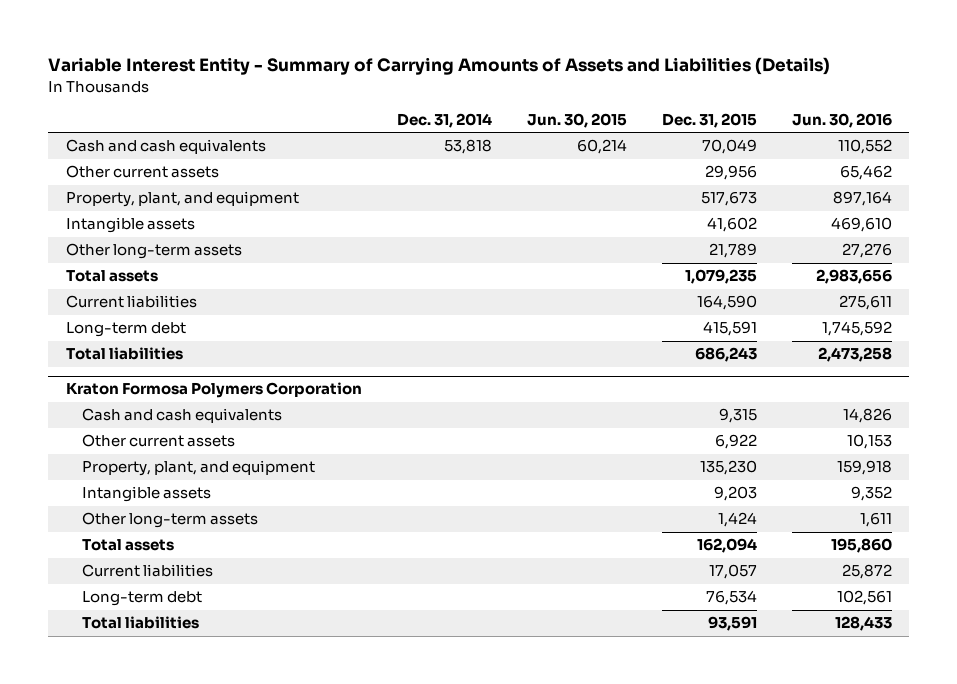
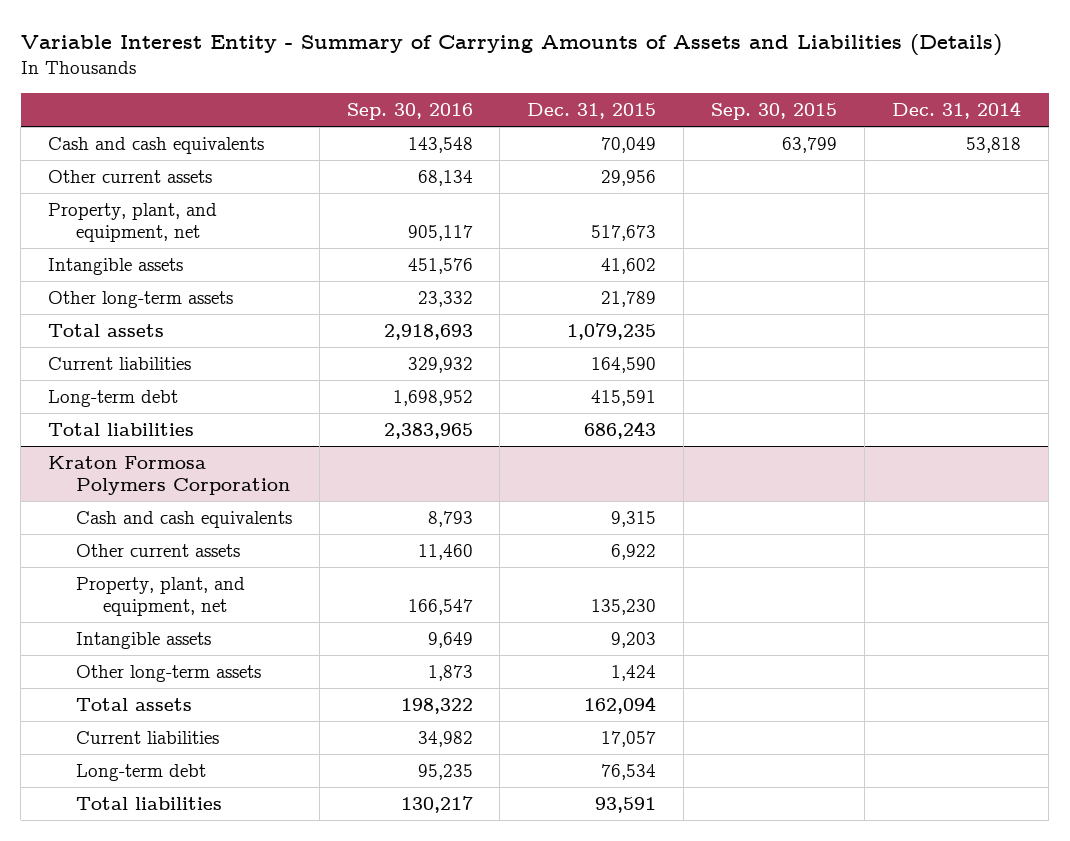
- | Dec. 31, 2014 | Jun. 30, 2015 | Dec. 31, 2015 | Jun. 30, 2016
+ | Sep. 30, 2016 | Dec. 31, 2015 | Sep. 30, 2015 | Dec. 31, 2014
- Property, plant, and equipment | | | 517,673 | 897,164
+ Property, plant, and equipment, net | 905,117 | 517,673 | |
@ Kraton Formosa Polymers Corporation
- Property, plant, and equipment | | | 135,230 | 159,918
+ Property, plant, and equipment, net | 166,547 | 135,230 | |

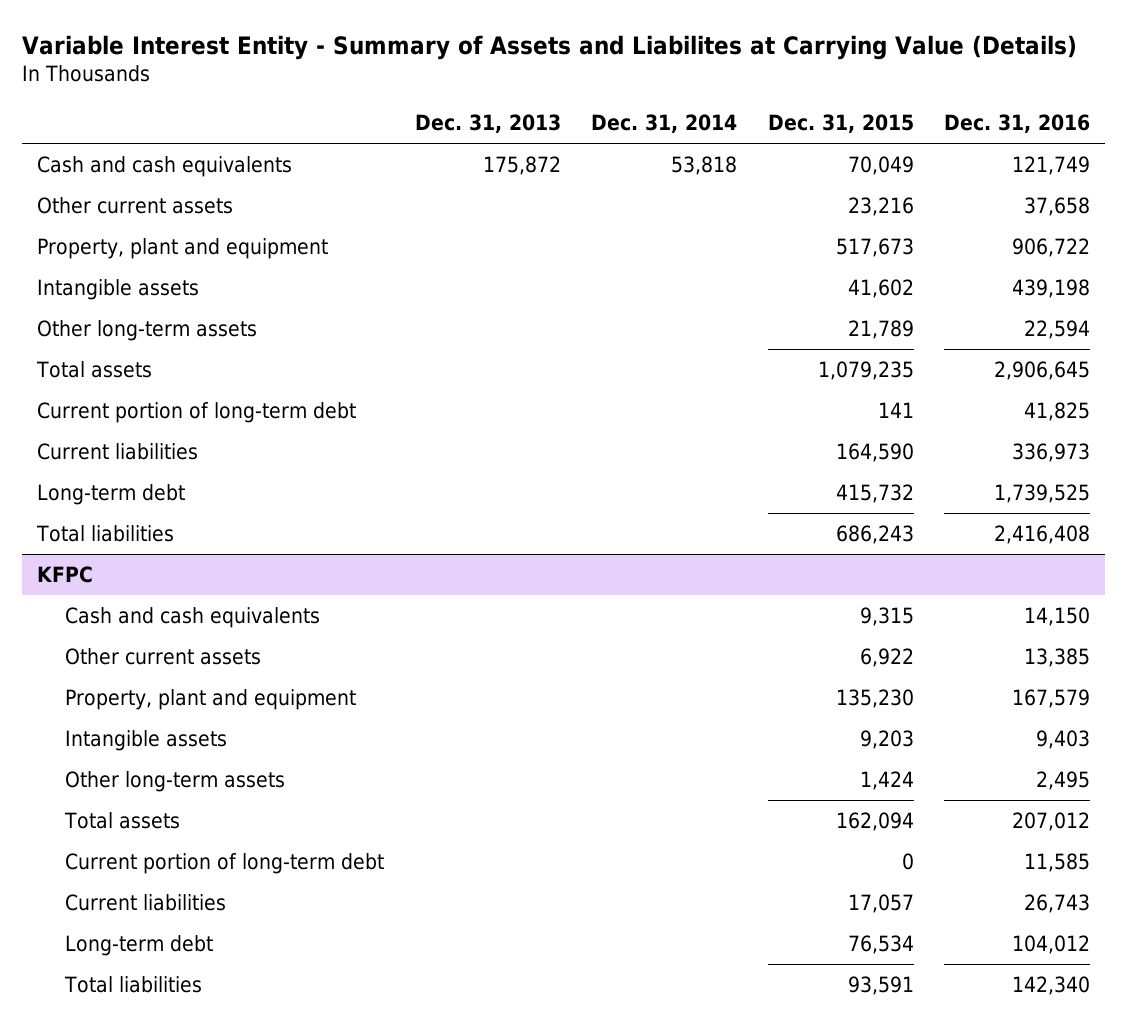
- Variable Interest Entity - Summary of Carrying Amounts of Assets and Liabilities (Details)
+ Variable Interest Entity - Summary of Assets and Liabilites at Carrying Value (Details)
- | Sep. 30, 2016 | Dec. 31, 2015 | Sep. 30, 2015 | Dec. 31, 2014
+ | Dec. 31, 2013 | Dec. 31, 2014 | Dec. 31, 2015 | Dec. 31, 2016
- Other current assets | 68,134 | 29,956 | |
- Property, plant, and equipment, net | 905,117 | 517,673 | |
+ Other current assets | | | 23,216 | 37,658
+ Property, plant and equipment | | | 517,673 | 906,722
+ Current portion of long-term debt | | | 141 | 41,825
- Long-term debt | 1,698,952 | 415,591 | |
+ Long-term debt | | | 415,732 | 1,739,525
- Kraton Formosa Polymers Corporation
+ KFPC
- Property, plant, and equipment, net | 166,547 | 135,230 | |
+ Property, plant and equipment | | | 135,230 | 167,579
+ Current portion of long-term debt | | | 0 | 11,585

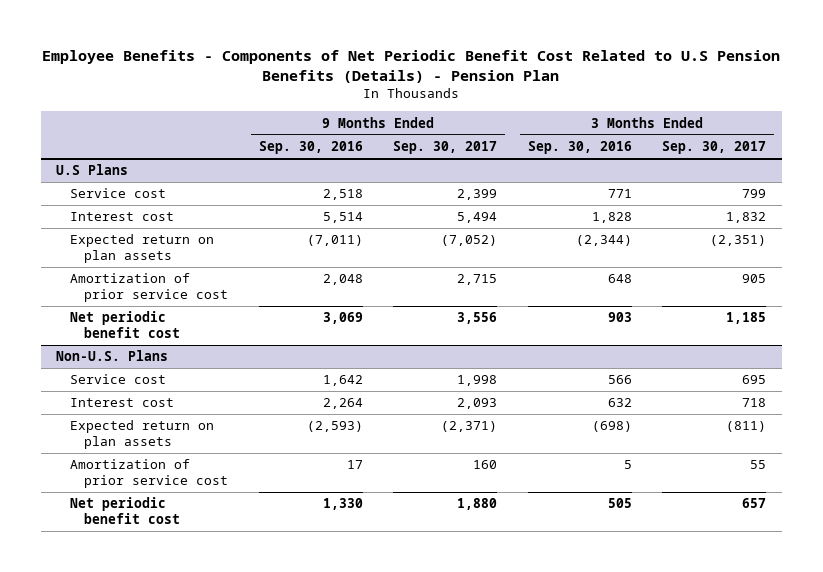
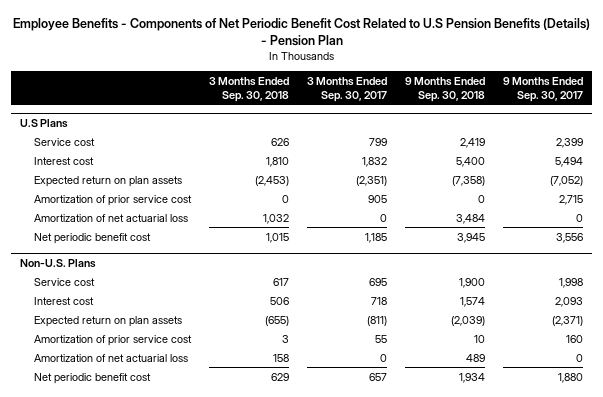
- | 9 Months Ended Sep. 30, 2016 | 9 Months Ended Sep. 30, 2017 | 3 Months Ended Sep. 30, 2016 | 3 Months Ended Sep. 30, 2017
+ | 3 Months Ended Sep. 30, 2018 | 3 Months Ended Sep. 30, 2017 | 9 Months Ended Sep. 30, 2018 | 9 Months Ended Sep. 30, 2017
@ U.S Plans
+ Amortization of net actuarial loss | 1,032 | 0 | 3,484 | 0
@ Non-U.S. Plans
+ Amortization of net actuarial loss | 158 | 0 | 489 | 0

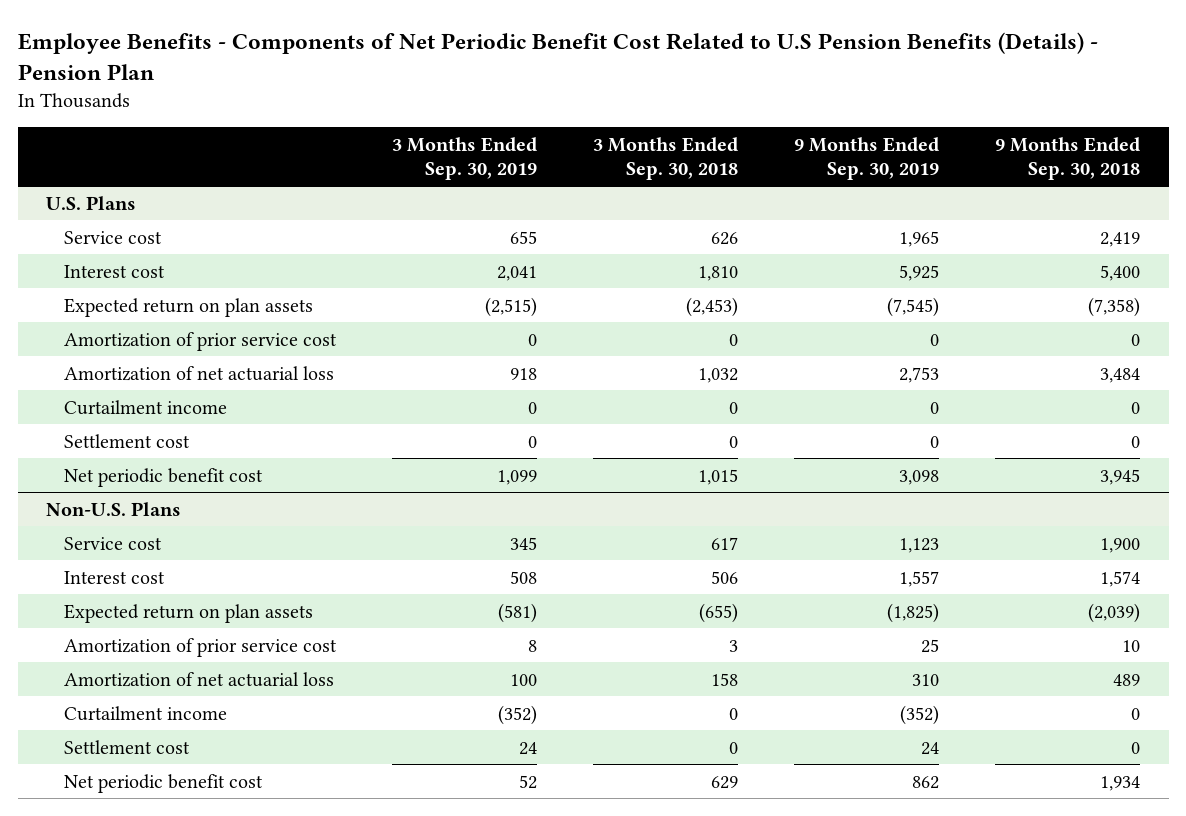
- | 3 Months Ended Sep. 30, 2018 | 3 Months Ended Sep. 30, 2017 | 9 Months Ended Sep. 30, 2018 | 9 Months Ended Sep. 30, 2017
+ | 3 Months Ended Sep. 30, 2019 | 3 Months Ended Sep. 30, 2018 | 9 Months Ended Sep. 30, 2019 | 9 Months Ended Sep. 30, 2018
- U.S Plans
+ U.S. Plans
+ Curtailment income | 0 | 0 | 0 | 0
+ Settlement cost | 0 | 0 | 0 | 0
@ Non-U.S. Plans
+ Curtailment income | (352) | 0 | (352) | 0
+ Settlement cost | 24 | 0 | 24 | 0

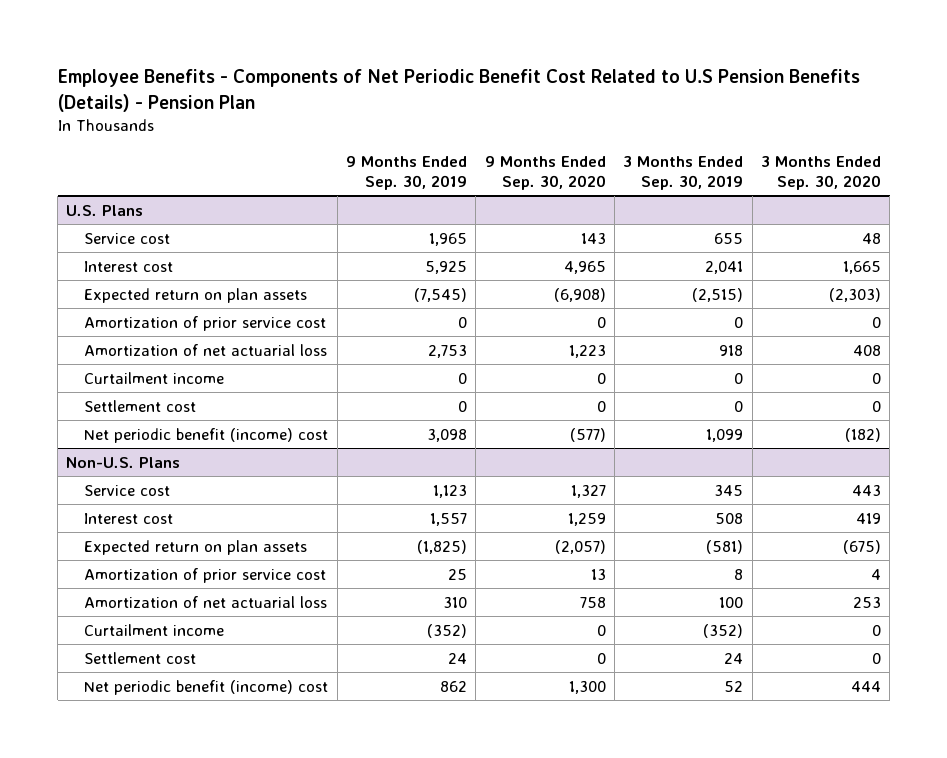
- | 3 Months Ended Sep. 30, 2019 | 3 Months Ended Sep. 30, 2018 | 9 Months Ended Sep. 30, 2019 | 9 Months Ended Sep. 30, 2018
+ | 9 Months Ended Sep. 30, 2019 | 9 Months Ended Sep. 30, 2020 | 3 Months Ended Sep. 30, 2019 | 3 Months Ended Sep. 30, 2020
@ U.S. Plans
- Net periodic benefit cost | 1,099 | 1,015 | 3,098 | 3,945
+ Net periodic benefit (income) cost | 3,098 | (577) | 1,099 | (182)
@ Non-U.S. Plans
- Net periodic benefit cost | 52 | 629 | 862 | 1,934
+ Net periodic benefit (income) cost | 862 | 1,300 | 52 | 444

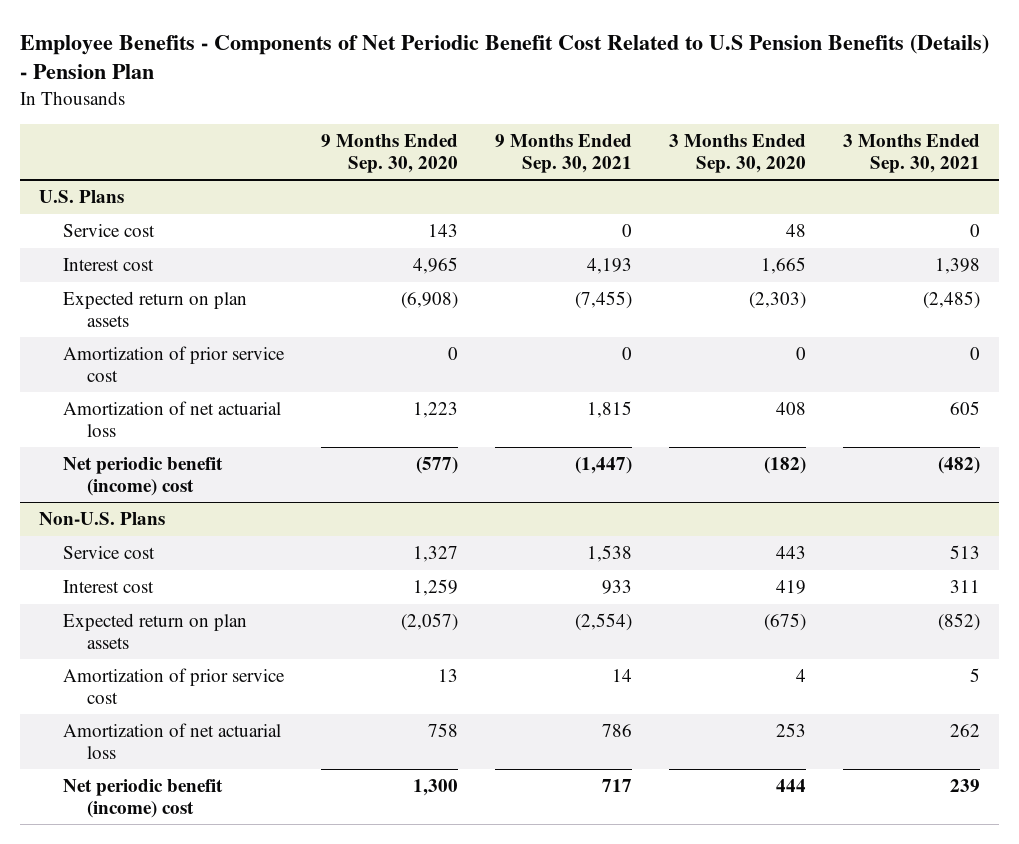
- | 9 Months Ended Sep. 30, 2019 | 9 Months Ended Sep. 30, 2020 | 3 Months Ended Sep. 30, 2019 | 3 Months Ended Sep. 30, 2020
+ | 9 Months Ended Sep. 30, 2020 | 9 Months Ended Sep. 30, 2021 | 3 Months Ended Sep. 30, 2020 | 3 Months Ended Sep. 30, 2021
@ U.S. Plans
- Curtailment income | 0 | 0 | 0 | 0
- Settlement cost | 0 | 0 | 0 | 0
@ Non-U.S. Plans
- Curtailment income | (352) | 0 | (352) | 0
- Settlement cost | 24 | 0 | 24 | 0

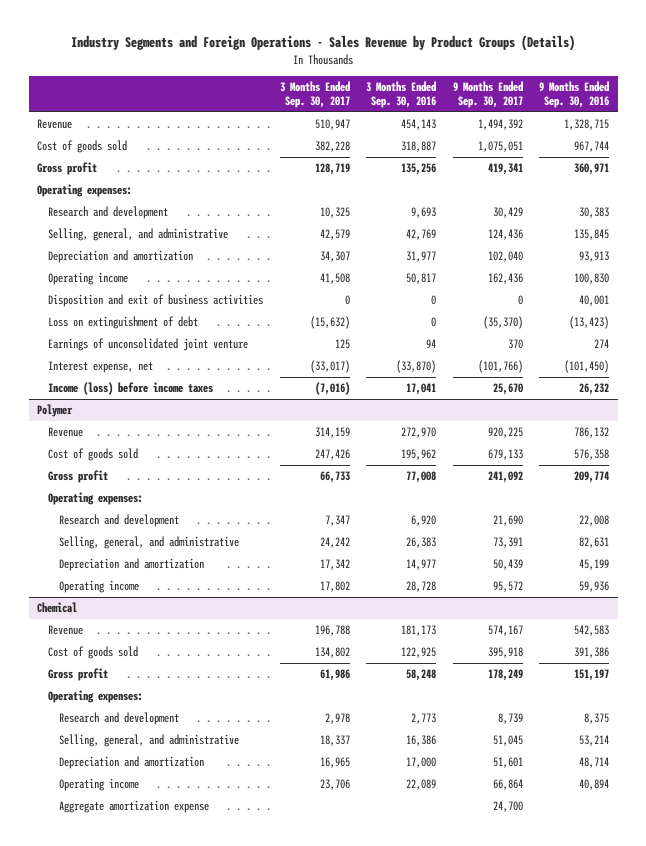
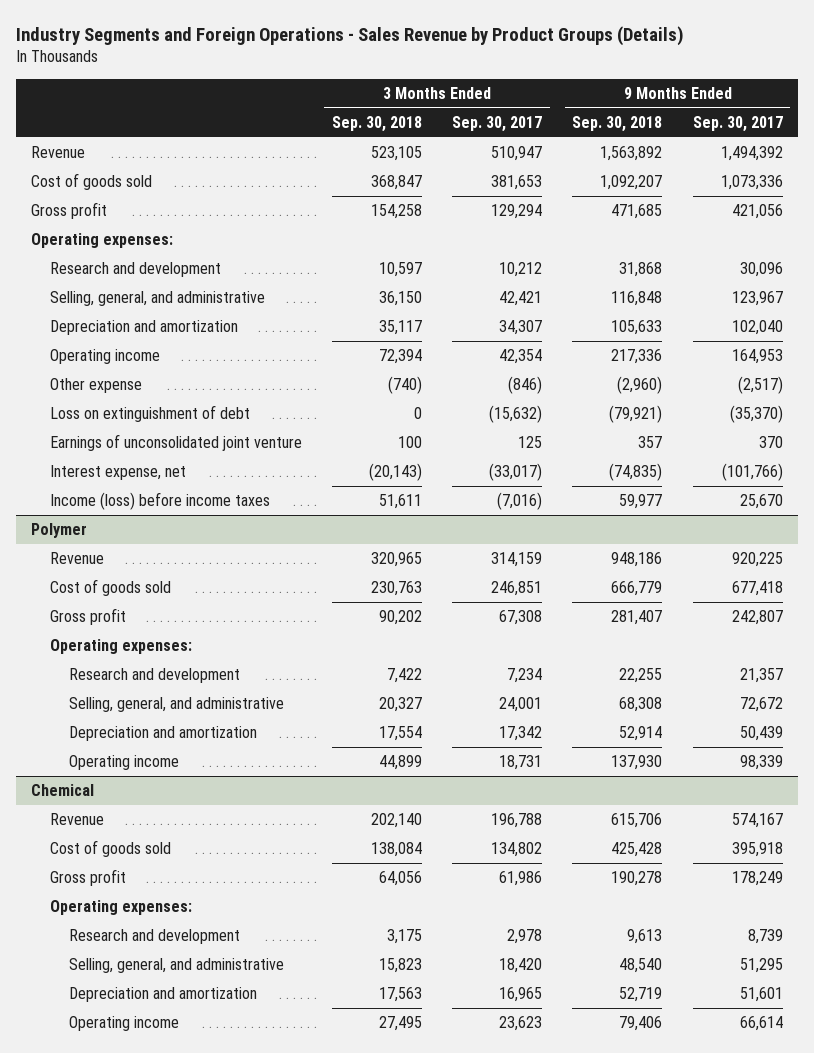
- | 3 Months Ended Sep. 30, 2017 | 3 Months Ended Sep. 30, 2016 | 9 Months Ended Sep. 30, 2017 | 9 Months Ended Sep. 30, 2016
+ | 3 Months Ended Sep. 30, 2018 | 3 Months Ended Sep. 30, 2017 | 9 Months Ended Sep. 30, 2018 | 9 Months Ended Sep. 30, 2017
- Cost of goods sold | 382,228 | 318,887 | 1,075,051 | 967,744
- Gross profit | 128,719 | 135,256 | 419,341 | 360,971
+ Cost of goods sold | 368,847 | 381,653 | 1,092,207 | 1,073,336
+ Gross profit | 154,258 | 129,294 | 471,685 | 421,056
- Research and development | 10,325 | 9,693 | 30,429 | 30,383
- Selling, general, and administrative | 42,579 | 42,769 | 124,436 | 135,845
+ Research and development | 10,597 | 10,212 | 31,868 | 30,096
+ Selling, general, and administrative | 36,150 | 42,421 | 116,848 | 123,967
- Operating income | 41,508 | 50,817 | 162,436 | 100,830
- Disposition and exit of business activities | 0 | 0 | 0 | 40,001
+ Operating income | 72,394 | 42,354 | 217,336 | 164,953
+ Other expense | (740) | (846) | (2,960) | (2,517)
@ Polymer
- Cost of goods sold | 247,426 | 195,962 | 679,133 | 576,358
- Gross profit | 66,733 | 77,008 | 241,092 | 209,774
+ Cost of goods sold | 230,763 | 246,851 | 666,779 | 677,418
+ Gross profit | 90,202 | 67,308 | 281,407 | 242,807
- Research and development | 7,347 | 6,920 | 21,690 | 22,008
- Selling, general, and administrative | 24,242 | 26,383 | 73,391 | 82,631
+ Research and development | 7,422 | 7,234 | 22,255 | 21,357
+ Selling, general, and administrative | 20,327 | 24,001 | 68,308 | 72,672
- Operating income | 17,802 | 28,728 | 95,572 | 59,936
+ Operating income | 44,899 | 18,731 | 137,930 | 98,339
@ Chemical
- Selling, general, and administrative | 18,337 | 16,386 | 51,045 | 53,214
+ Selling, general, and administrative | 15,823 | 18,420 | 48,540 | 51,295
- Operating income | 23,706 | 22,089 | 66,864 | 40,894
- Aggregate amortization expense | | | 24,700 |
+ Operating income | 27,495 | 23,623 | 79,406 | 66,614

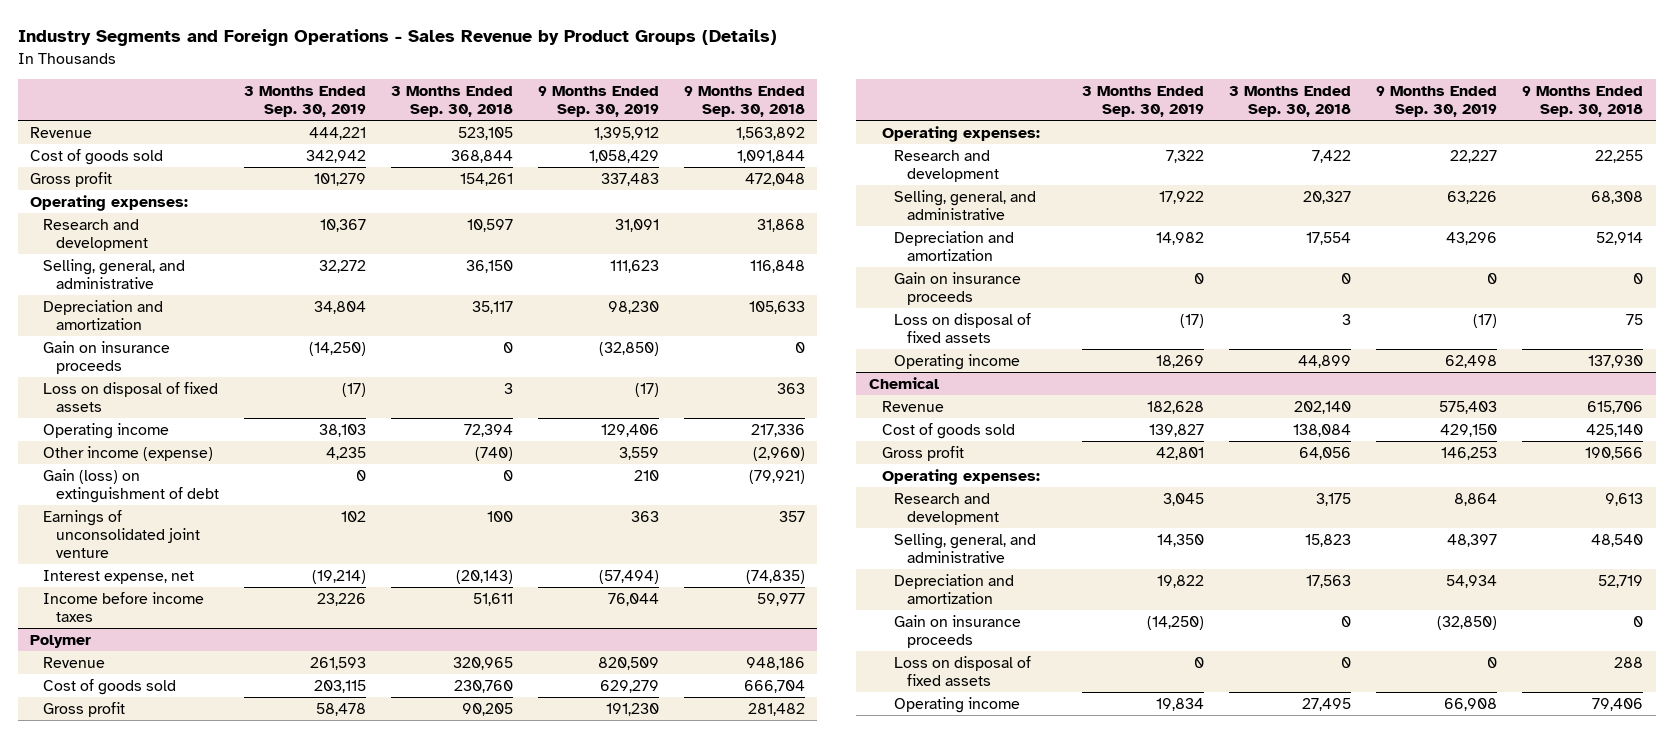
- | 3 Months Ended Sep. 30, 2018 | 3 Months Ended Sep. 30, 2017 | 9 Months Ended Sep. 30, 2018 | 9 Months Ended Sep. 30, 2017
+ | 3 Months Ended Sep. 30, 2019 | 3 Months Ended Sep. 30, 2018 | 9 Months Ended Sep. 30, 2019 | 9 Months Ended Sep. 30, 2018
- Cost of goods sold | 368,847 | 381,653 | 1,092,207 | 1,073,336
- Gross profit | 154,258 | 129,294 | 471,685 | 421,056
+ Cost of goods sold | 342,942 | 368,844 | 1,058,429 | 1,091,844
+ Gross profit | 101,279 | 154,261 | 337,483 | 472,048
+ Gain on insurance proceeds | (14,250) | 0 | (32,850) | 0
+ Loss on disposal of fixed assets | (17) | 3 | (17) | 363
- Other expense | (740) | (846) | (2,960) | (2,517)
- Loss on extinguishment of debt | 0 | (15,632) | (79,921) | (35,370)
+ Other income (expense) | 4,235 | (740) | 3,559 | (2,960)
+ Gain (loss) on extinguishment of debt | 0 | 0 | 210 | (79,921)
- Income (loss) before income taxes | 51,611 | (7,016) | 59,977 | 25,670
+ Income before income taxes | 23,226 | 51,611 | 76,044 | 59,977
@ Polymer
- Cost of goods sold | 230,763 | 246,851 | 666,779 | 677,418
- Gross profit | 90,202 | 67,308 | 281,407 | 242,807
+ Cost of goods sold | 203,115 | 230,760 | 629,279 | 666,704
+ Gross profit | 58,478 | 90,205 | 191,230 | 281,482
+ Gain on insurance proceeds | 0 | 0 | 0 | 0
+ Loss on disposal of fixed assets | (17) | 3 | (17) | 75
@ Chemical
- Cost of goods sold | 138,084 | 134,802 | 425,428 | 395,918
- Gross profit | 64,056 | 61,986 | 190,278 | 178,249
+ Cost of goods sold | 139,827 | 138,084 | 429,150 | 425,140
+ Gross profit | 42,801 | 64,056 | 146,253 | 190,566
+ Gain on insurance proceeds | (14,250) | 0 | (32,850) | 0
+ Loss on disposal of fixed assets | 0 | 0 | 0 | 288

